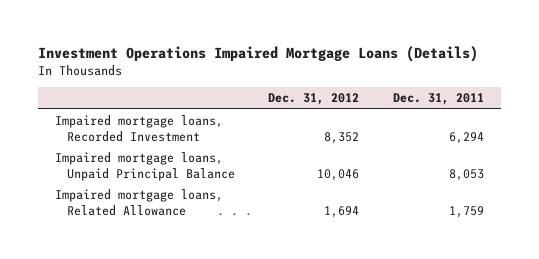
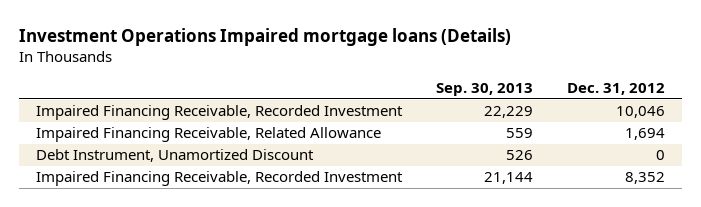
- Investment Operations Impaired Mortgage Loans (Details)
+ Investment Operations Impaired mortgage loans (Details)
- | Dec. 31, 2012 | Dec. 31, 2011
+ | Sep. 30, 2013 | Dec. 31, 2012
- Impaired mortgage loans, Recorded Investment | 8,352 | 6,294
- Impaired mortgage loans, Unpaid Principal Balance | 10,046 | 8,053
- Impaired mortgage loans, Related Allowance | 1,694 | 1,759
+ Impaired Financing Receivable, Recorded Investment | 22,229 | 10,046
+ Impaired Financing Receivable, Related Allowance | 559 | 1,694
+ Debt Instrument, Unamortized Discount | 526 | 0
+ Impaired Financing Receivable, Recorded Investment | 21,144 | 8,352

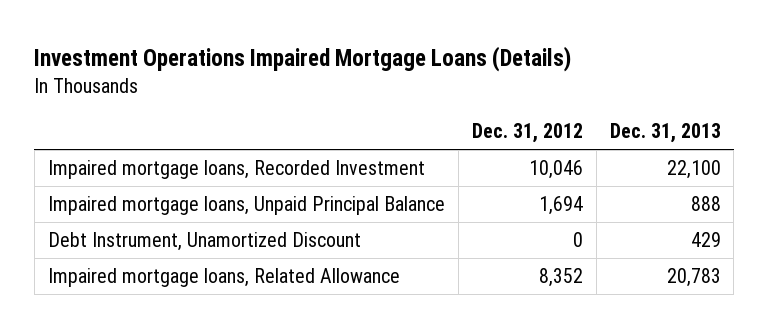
- Investment Operations Impaired mortgage loans (Details)
+ Investment Operations Impaired Mortgage Loans (Details)
- | Sep. 30, 2013 | Dec. 31, 2012
+ | Dec. 31, 2012 | Dec. 31, 2013
- Impaired Financing Receivable, Recorded Investment | 22,229 | 10,046
- Impaired Financing Receivable, Related Allowance | 559 | 1,694
+ Impaired mortgage loans, Recorded Investment | 10,046 | 22,100
+ Impaired mortgage loans, Unpaid Principal Balance | 1,694 | 888
- Impaired Financing Receivable, Recorded Investment | 21,144 | 8,352
+ Impaired mortgage loans, Related Allowance | 8,352 | 20,783

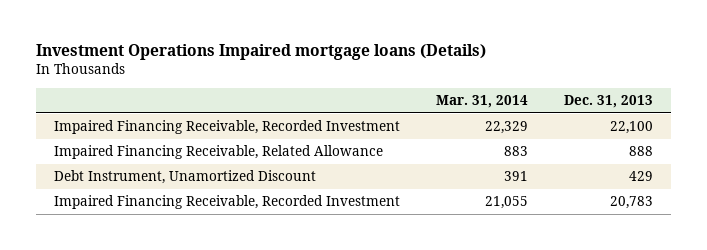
- Investment Operations Impaired Mortgage Loans (Details)
+ Investment Operations Impaired mortgage loans (Details)
- | Dec. 31, 2012 | Dec. 31, 2013
+ | Mar. 31, 2014 | Dec. 31, 2013
- Impaired mortgage loans, Recorded Investment | 10,046 | 22,100
- Impaired mortgage loans, Unpaid Principal Balance | 1,694 | 888
+ Impaired Financing Receivable, Recorded Investment | 22,329 | 22,100
+ Impaired Financing Receivable, Related Allowance | 883 | 888
- Impaired mortgage loans, Related Allowance | 8,352 | 20,783
+ Impaired Financing Receivable, Recorded Investment | 21,055 | 20,783

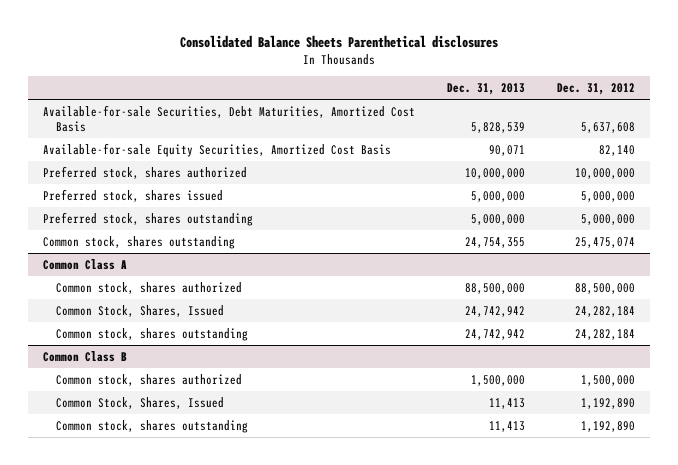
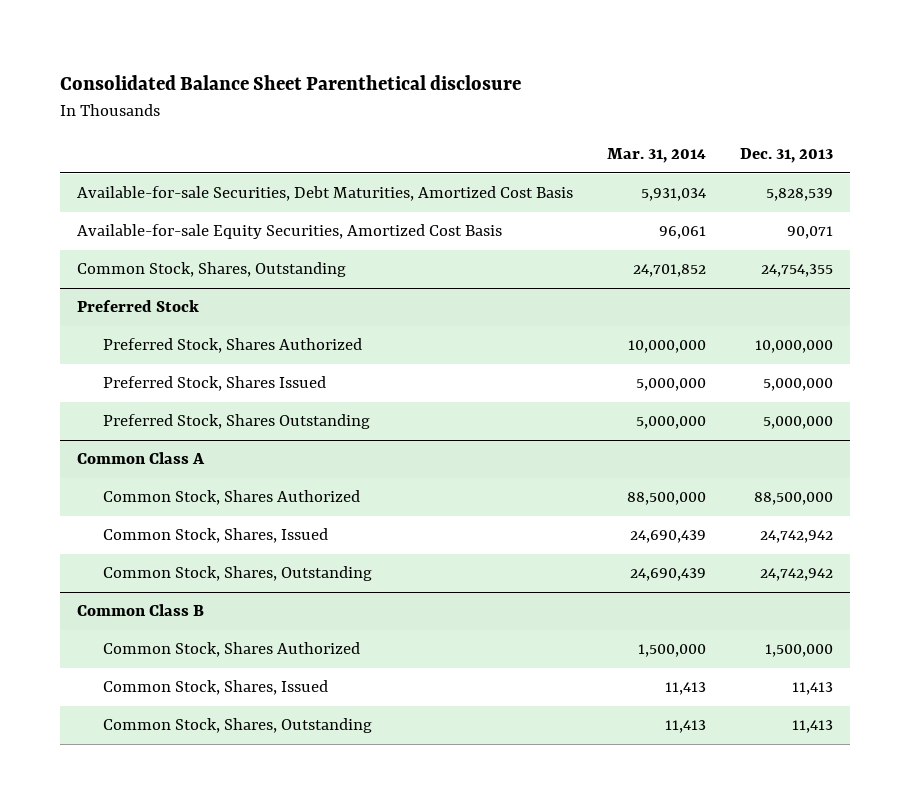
- Consolidated Balance Sheets Parenthetical disclosures
+ Consolidated Balance Sheet Parenthetical disclosure
- | Dec. 31, 2013 | Dec. 31, 2012
+ | Mar. 31, 2014 | Dec. 31, 2013
- Preferred stock, shares authorized | 10,000,000 | 10,000,000
- Preferred stock, shares issued | 5,000,000 | 5,000,000
- Preferred stock, shares outstanding | 5,000,000 | 5,000,000
- Common stock, shares outstanding | 24,754,355 | 25,475,074
+ Common Stock, Shares, Outstanding | 24,701,852 | 24,754,355
+ Preferred Stock
+ Preferred Stock, Shares Authorized | 10,000,000 | 10,000,000
+ Preferred Stock, Shares Issued | 5,000,000 | 5,000,000
+ Preferred Stock, Shares Outstanding | 5,000,000 | 5,000,000
@ Common Class A
- Common stock, shares authorized | 88,500,000 | 88,500,000
+ Common Stock, Shares Authorized | 88,500,000 | 88,500,000
- Common stock, shares outstanding | 24,742,942 | 24,282,184
+ Common Stock, Shares, Outstanding | 24,690,439 | 24,742,942
@ Common Class B
- Common stock, shares authorized | 1,500,000 | 1,500,000
+ Common Stock, Shares Authorized | 1,500,000 | 1,500,000
- Common stock, shares outstanding | 11,413 | 1,192,890
+ Common Stock, Shares, Outstanding | 11,413 | 11,413

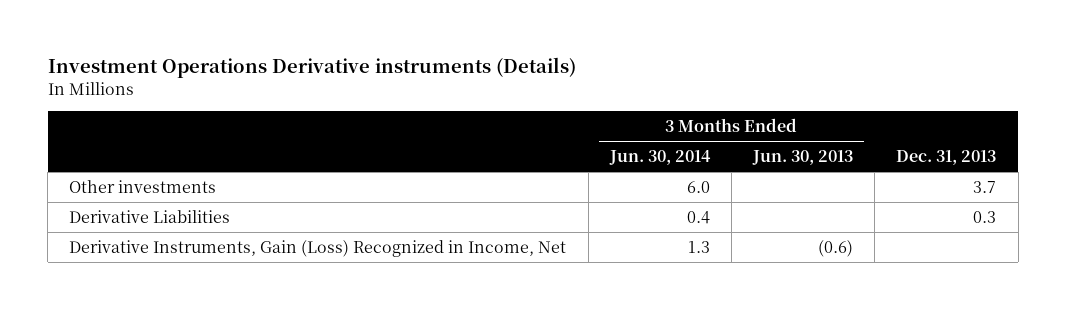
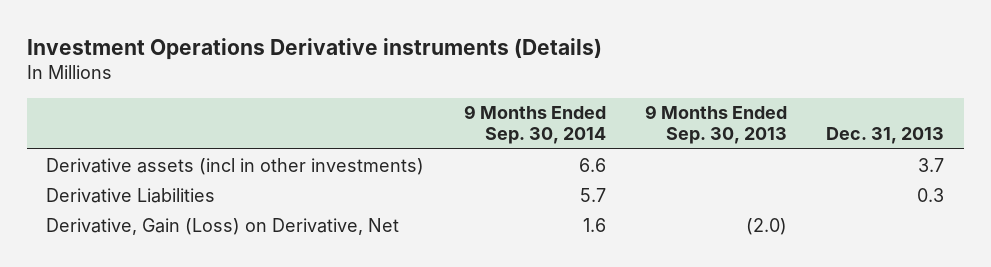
- | 3 Months Ended Jun. 30, 2014 | 3 Months Ended Jun. 30, 2013 | Dec. 31, 2013
+ | 9 Months Ended Sep. 30, 2014 | 9 Months Ended Sep. 30, 2013 | Dec. 31, 2013
- Other investments | 6.0 | | 3.7
+ Derivative assets (incl in other investments) | 6.6 | | 3.7
- Derivative Instruments, Gain (Loss) Recognized in Income, Net | 1.3 | (0.6) |
+ Derivative, Gain (Loss) on Derivative, Net | 1.6 | (2.0) |

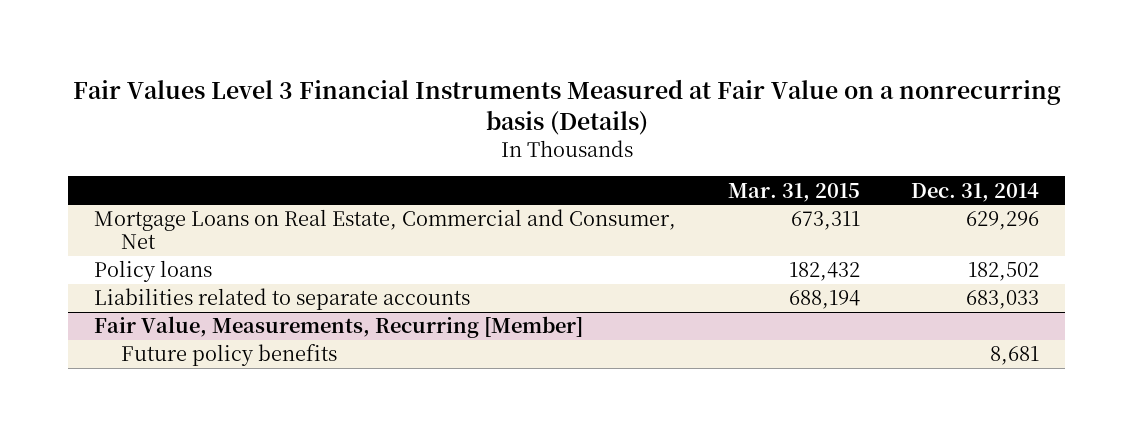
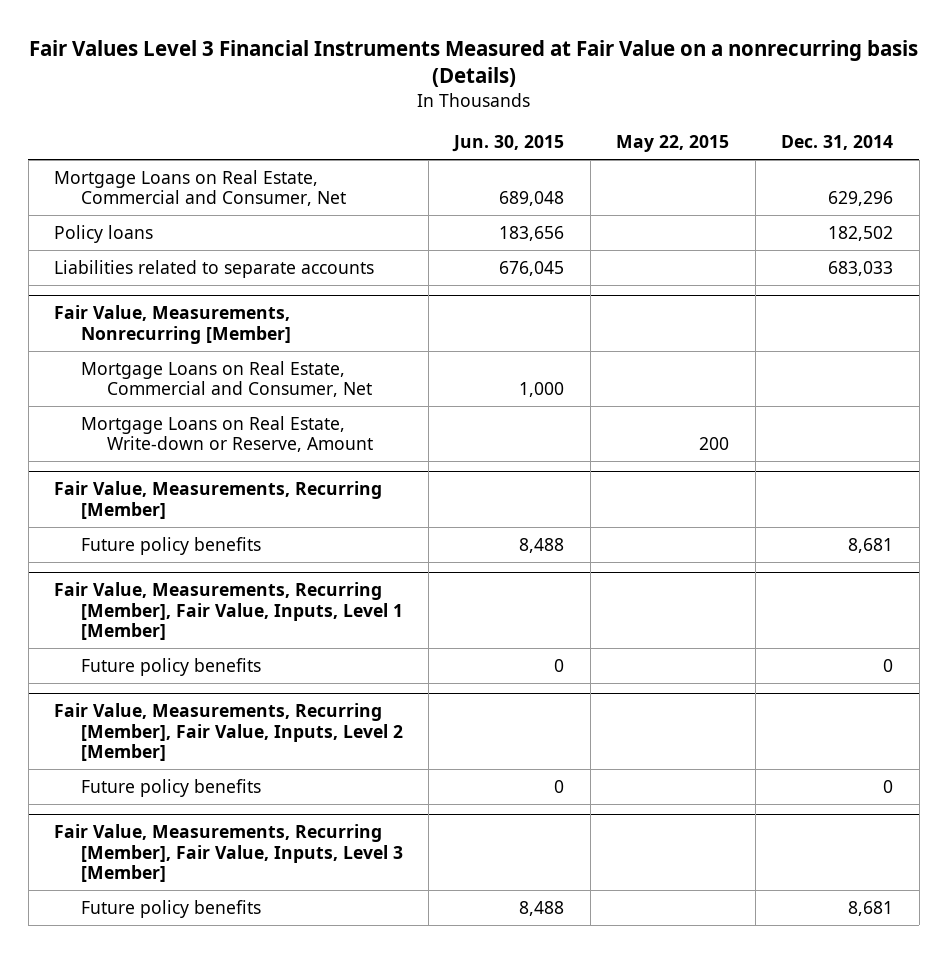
- | Mar. 31, 2015 | Dec. 31, 2014
+ | Jun. 30, 2015 | May 22, 2015 | Dec. 31, 2014
+ Fair Value, Measurements, Nonrecurring [Member]
+ Mortgage Loans on Real Estate, Commercial and Consumer, Net | 1,000 | |
+ Mortgage Loans on Real Estate, Write-down or Reserve, Amount | | 200 |
+ Fair Value, Measurements, Recurring [Member], Fair Value, Inputs, Level 1 [Member]
+ Future policy benefits | 0 | | 0
+ Fair Value, Measurements, Recurring [Member], Fair Value, Inputs, Level 2 [Member]
+ Future policy benefits | 0 | | 0
+ Fair Value, Measurements, Recurring [Member], Fair Value, Inputs, Level 3 [Member]
+ Future policy benefits | 8,488 | | 8,681

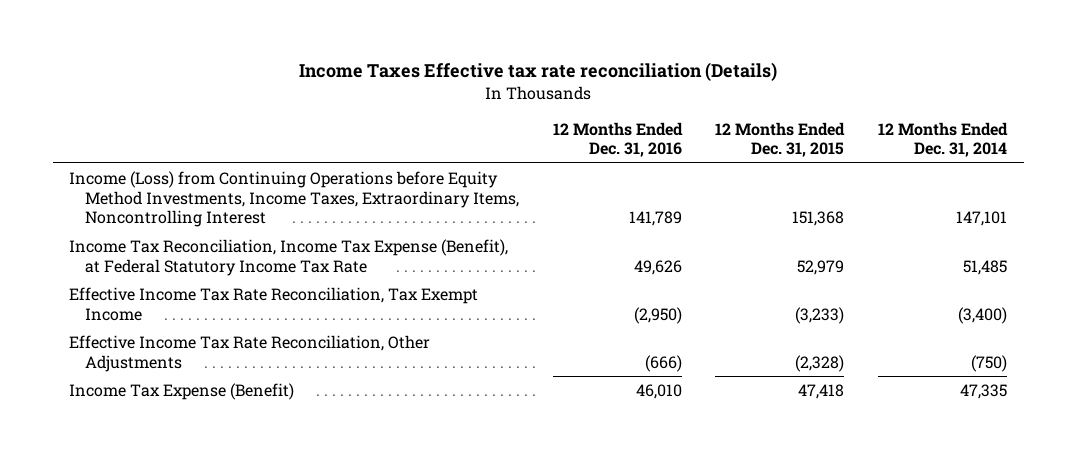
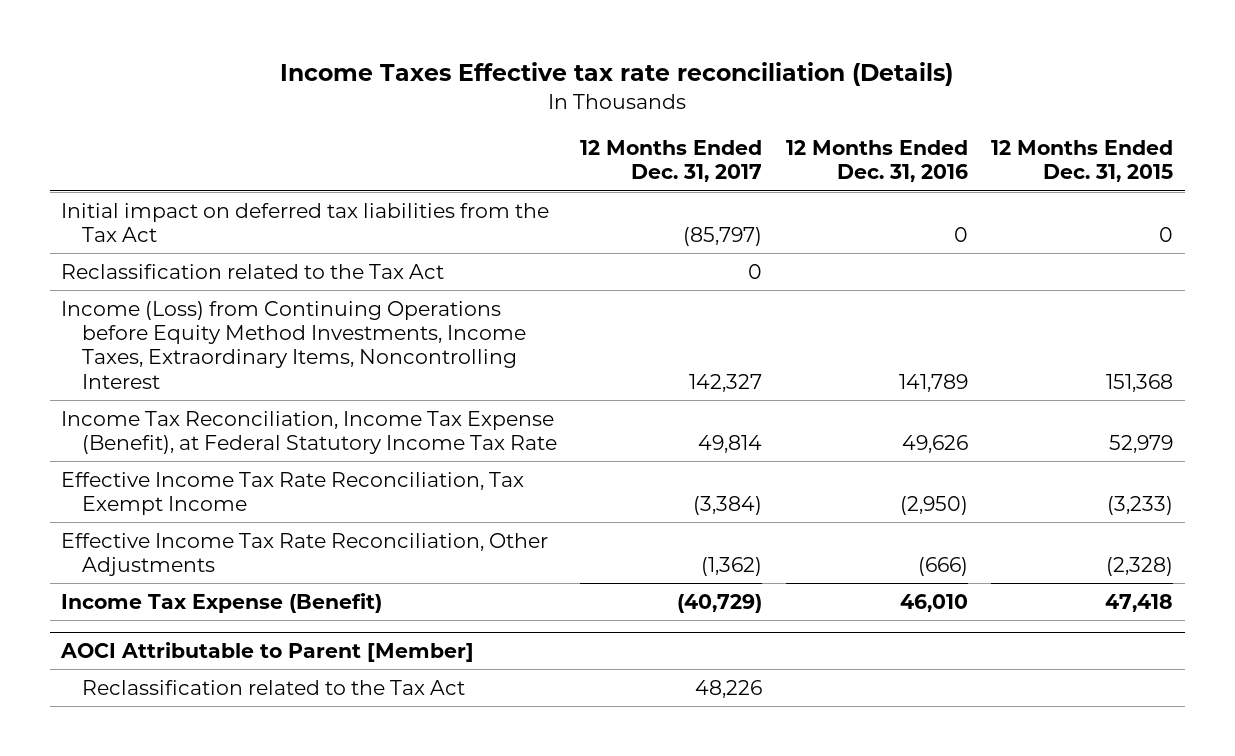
- | 12 Months Ended Dec. 31, 2016 | 12 Months Ended Dec. 31, 2015 | 12 Months Ended Dec. 31, 2014
+ | 12 Months Ended Dec. 31, 2017 | 12 Months Ended Dec. 31, 2016 | 12 Months Ended Dec. 31, 2015
+ Initial impact on deferred tax liabilities from the Tax Act | (85,797) | 0 | 0
+ Reclassification related to the Tax Act | 0 | |
+ AOCI Attributable to Parent [Member]
+ Reclassification related to the Tax Act | 48,226 | |

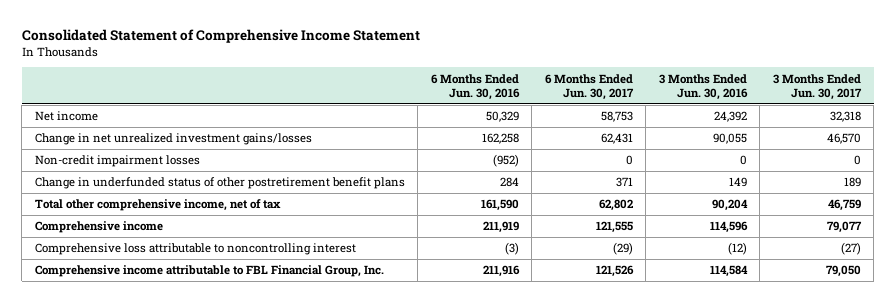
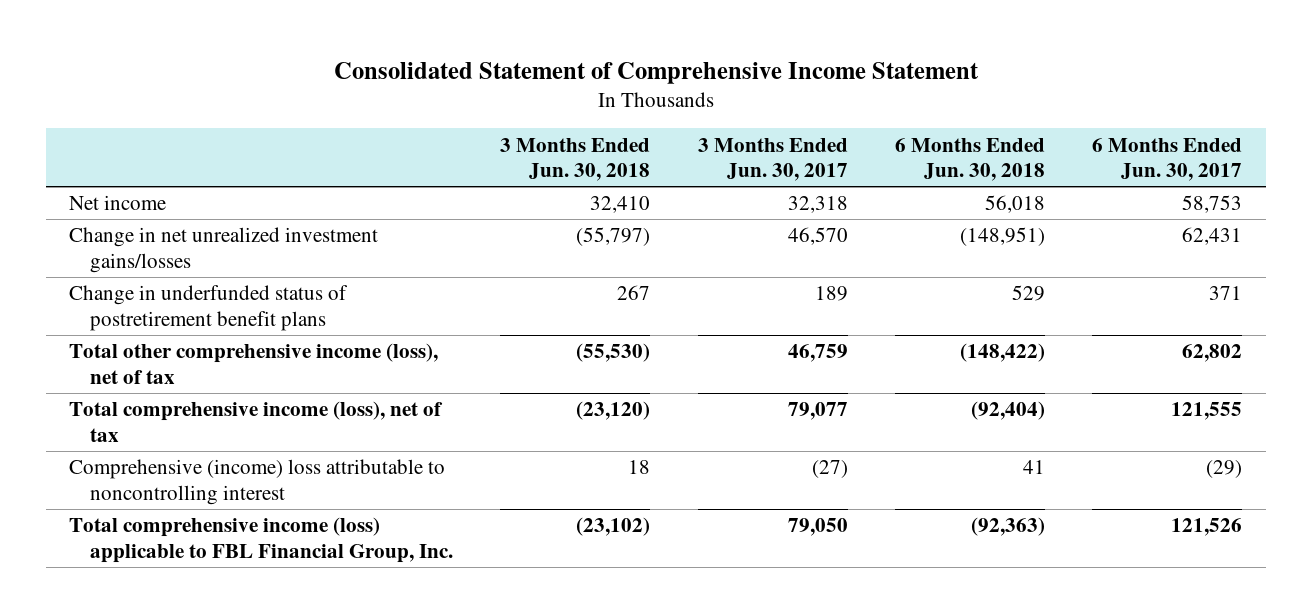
- | 6 Months Ended Jun. 30, 2016 | 6 Months Ended Jun. 30, 2017 | 3 Months Ended Jun. 30, 2016 | 3 Months Ended Jun. 30, 2017
+ | 3 Months Ended Jun. 30, 2018 | 3 Months Ended Jun. 30, 2017 | 6 Months Ended Jun. 30, 2018 | 6 Months Ended Jun. 30, 2017
- Non-credit impairment losses | (952) | 0 | 0 | 0
- Change in underfunded status of other postretirement benefit plans | 284 | 371 | 149 | 189
- Total other comprehensive income, net of tax | 161,590 | 62,802 | 90,204 | 46,759
- Comprehensive income | 211,919 | 121,555 | 114,596 | 79,077
- Comprehensive loss attributable to noncontrolling interest | (3) | (29) | (12) | (27)
- Comprehensive income attributable to FBL Financial Group, Inc. | 211,916 | 121,526 | 114,584 | 79,050
+ Change in underfunded status of postretirement benefit plans | 267 | 189 | 529 | 371
+ Total other comprehensive income (loss), net of tax | (55,530) | 46,759 | (148,422) | 62,802
+ Total comprehensive income (loss), net of tax | (23,120) | 79,077 | (92,404) | 121,555
+ Comprehensive (income) loss attributable to noncontrolling interest | 18 | (27) | 41 | (29)
+ Total comprehensive income (loss) applicable to FBL Financial Group, Inc. | (23,102) | 79,050 | (92,363) | 121,526

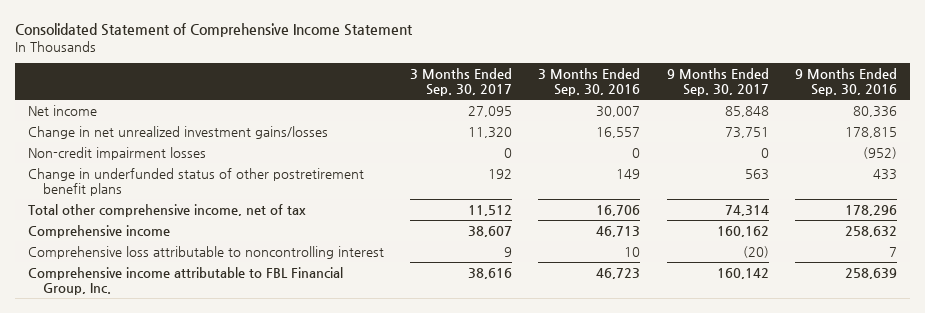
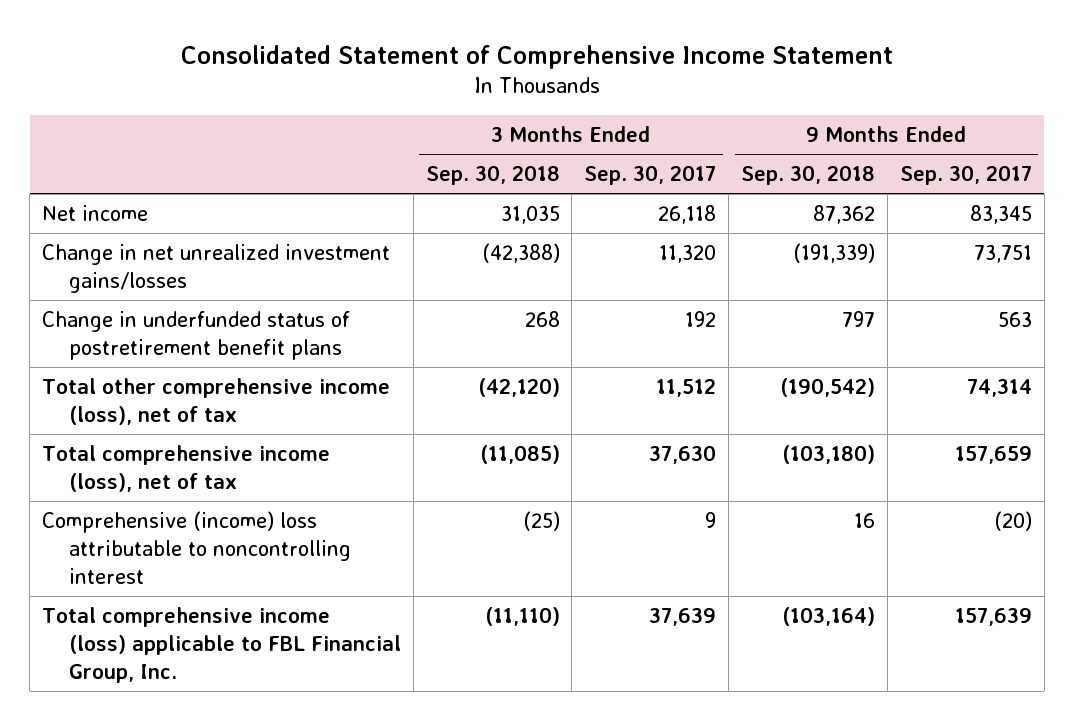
- | 3 Months Ended Sep. 30, 2017 | 3 Months Ended Sep. 30, 2016 | 9 Months Ended Sep. 30, 2017 | 9 Months Ended Sep. 30, 2016
+ | 3 Months Ended Sep. 30, 2018 | 3 Months Ended Sep. 30, 2017 | 9 Months Ended Sep. 30, 2018 | 9 Months Ended Sep. 30, 2017
- Net income | 27,095 | 30,007 | 85,848 | 80,336
+ Net income | 31,035 | 26,118 | 87,362 | 83,345
- Non-credit impairment losses | 0 | 0 | 0 | (952)
- Change in underfunded status of other postretirement benefit plans | 192 | 149 | 563 | 433
- Total other comprehensive income, net of tax | 11,512 | 16,706 | 74,314 | 178,296
- Comprehensive income | 38,607 | 46,713 | 160,162 | 258,632
- Comprehensive loss attributable to noncontrolling interest | 9 | 10 | (20) | 7
- Comprehensive income attributable to FBL Financial Group, Inc. | 38,616 | 46,723 | 160,142 | 258,639
+ Change in underfunded status of postretirement benefit plans | 268 | 192 | 797 | 563
+ Total other comprehensive income (loss), net of tax | (42,120) | 11,512 | (190,542) | 74,314
+ Total comprehensive income (loss), net of tax | (11,085) | 37,630 | (103,180) | 157,659
+ Comprehensive (income) loss attributable to noncontrolling interest | (25) | 9 | 16 | (20)
+ Total comprehensive income (loss) applicable to FBL Financial Group, Inc. | (11,110) | 37,639 | (103,164) | 157,639

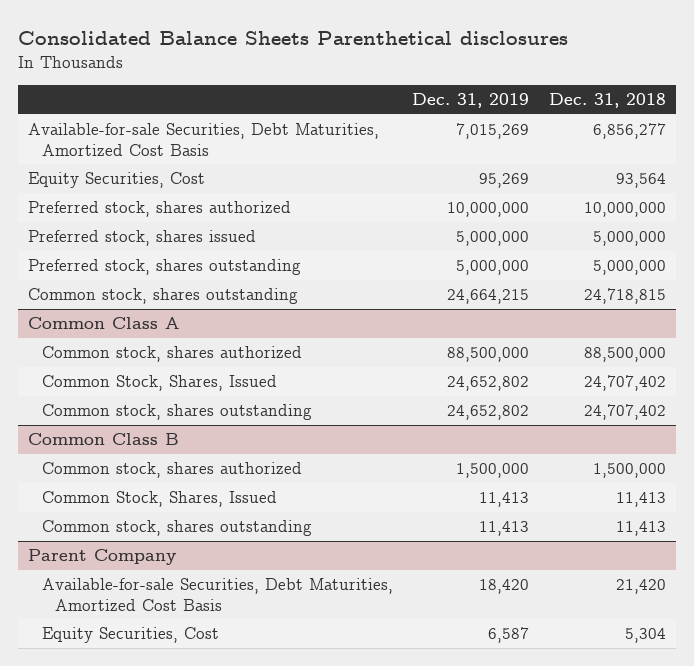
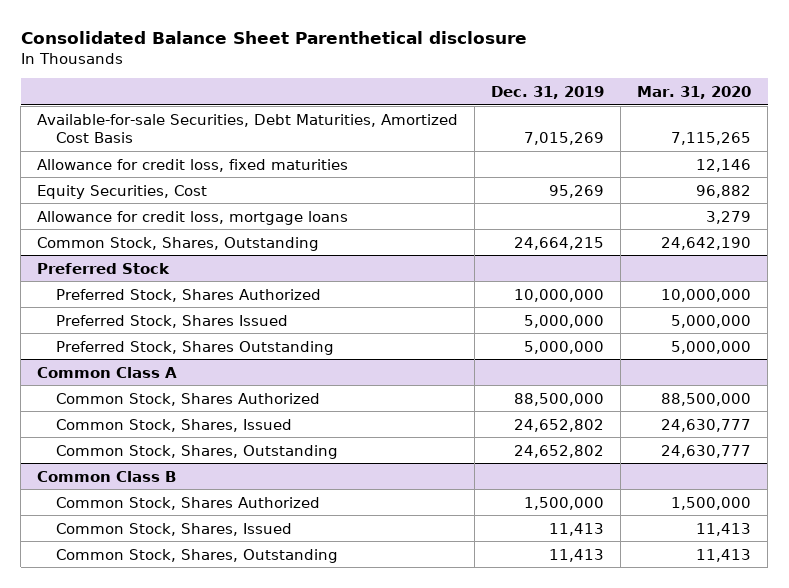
- Consolidated Balance Sheets Parenthetical disclosures
+ Consolidated Balance Sheet Parenthetical disclosure
- | Dec. 31, 2019 | Dec. 31, 2018
+ | Dec. 31, 2019 | Mar. 31, 2020
+ Allowance for credit loss, fixed maturities | | 12,146
- Preferred stock, shares authorized | 10,000,000 | 10,000,000
- Preferred stock, shares issued | 5,000,000 | 5,000,000
- Preferred stock, shares outstanding | 5,000,000 | 5,000,000
- Common stock, shares outstanding | 24,664,215 | 24,718,815
+ Allowance for credit loss, mortgage loans | | 3,279
+ Common Stock, Shares, Outstanding | 24,664,215 | 24,642,190
+ Preferred Stock
+ Preferred Stock, Shares Authorized | 10,000,000 | 10,000,000
+ Preferred Stock, Shares Issued | 5,000,000 | 5,000,000
+ Preferred Stock, Shares Outstanding | 5,000,000 | 5,000,000
@ Common Class A
- Common stock, shares authorized | 88,500,000 | 88,500,000
+ Common Stock, Shares Authorized | 88,500,000 | 88,500,000
- Common stock, shares outstanding | 24,652,802 | 24,707,402
+ Common Stock, Shares, Outstanding | 24,652,802 | 24,630,777
@ Common Class B
- Common stock, shares authorized | 1,500,000 | 1,500,000
+ Common Stock, Shares Authorized | 1,500,000 | 1,500,000
- Common stock, shares outstanding | 11,413 | 11,413
- Parent Company
- Available-for-sale Securities, Debt Maturities, Amortized Cost Basis | 18,420 | 21,420
- Equity Securities, Cost | 6,587 | 5,304
@ Common Class B
+ Common Stock, Shares, Outstanding | 11,413 | 11,413

